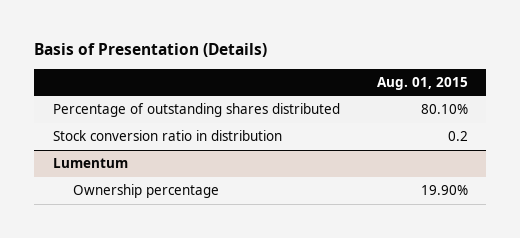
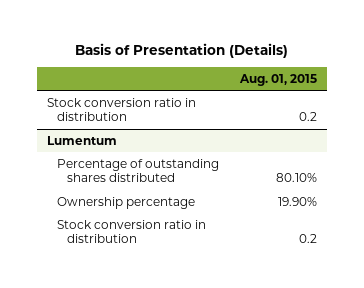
- Percentage of outstanding shares distributed | 80.10%
@ Lumentum
+ Percentage of outstanding shares distributed | 80.10%
+ Stock conversion ratio in distribution | 0.2

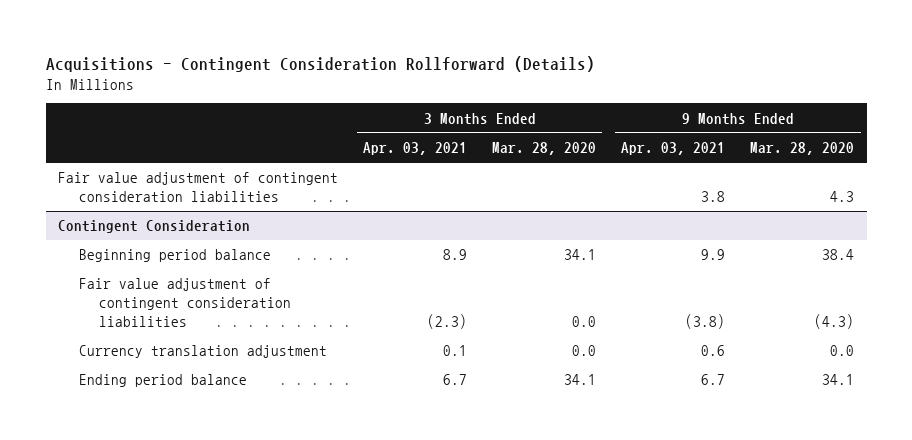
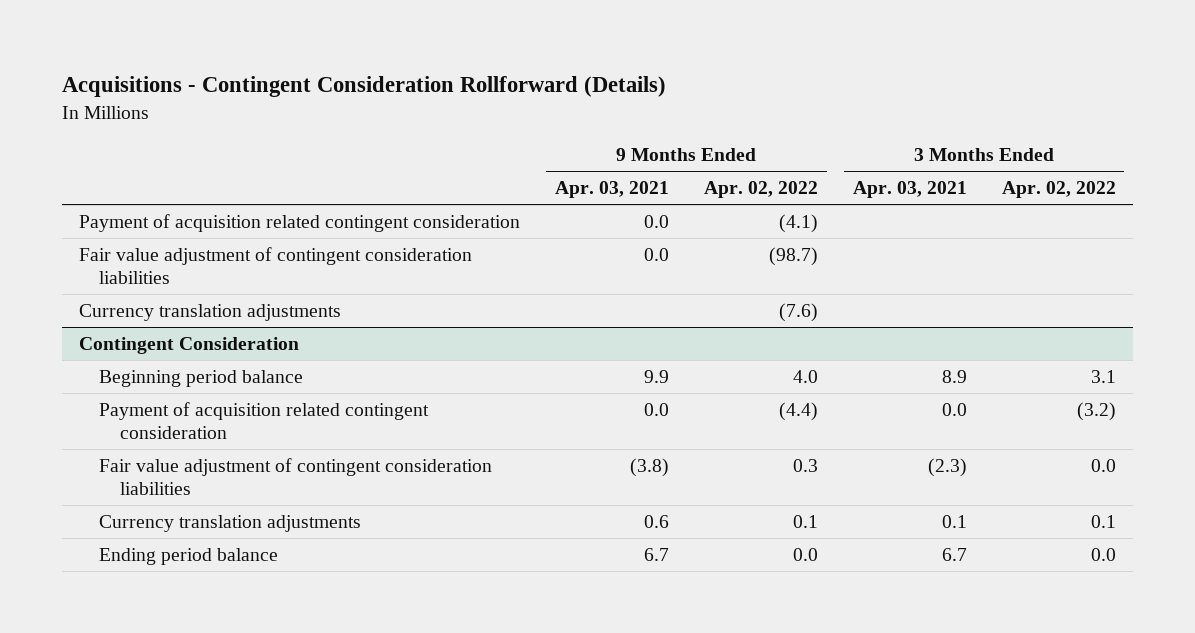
- | 3 Months Ended Apr. 03, 2021 | 3 Months Ended Mar. 28, 2020 | 9 Months Ended Apr. 03, 2021 | 9 Months Ended Mar. 28, 2020
+ | 9 Months Ended Apr. 03, 2021 | 9 Months Ended Apr. 02, 2022 | 3 Months Ended Apr. 03, 2021 | 3 Months Ended Apr. 02, 2022
- Fair value adjustment of contingent consideration liabilities | | | 3.8 | 4.3
+ Payment of acquisition related contingent consideration | 0.0 | (4.1) | |
+ Fair value adjustment of contingent consideration liabilities | 0.0 | (98.7) | |
+ Currency translation adjustments | | (7.6) | |
@ Contingent Consideration
+ Payment of acquisition related contingent consideration | 0.0 | (4.4) | 0.0 | (3.2)
- Currency translation adjustment | 0.1 | 0.0 | 0.6 | 0.0
+ Currency translation adjustments | 0.6 | 0.1 | 0.1 | 0.1

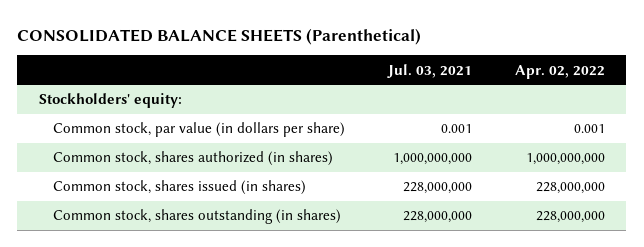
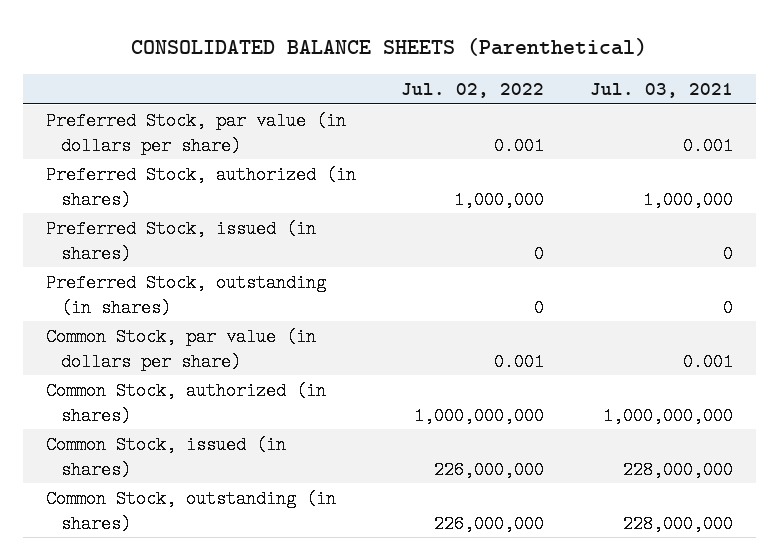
- | Jul. 03, 2021 | Apr. 02, 2022
+ | Jul. 02, 2022 | Jul. 03, 2021
- Stockholders' equity:
- Common stock, par value (in dollars per share) | 0.001 | 0.001
- Common stock, shares authorized (in shares) | 1,000,000,000 | 1,000,000,000
- Common stock, shares issued (in shares) | 228,000,000 | 228,000,000
- Common stock, shares outstanding (in shares) | 228,000,000 | 228,000,000
+ Preferred Stock, par value (in dollars per share) | 0.001 | 0.001
+ Preferred Stock, authorized (in shares) | 1,000,000 | 1,000,000
+ Preferred Stock, issued (in shares) | 0 | 0
+ Preferred Stock, outstanding (in shares) | 0 | 0
+ Common Stock, par value (in dollars per share) | 0.001 | 0.001
+ Common Stock, authorized (in shares) | 1,000,000,000 | 1,000,000,000
+ Common Stock, issued (in shares) | 226,000,000 | 228,000,000
+ Common Stock, outstanding (in shares) | 226,000,000 | 228,000,000

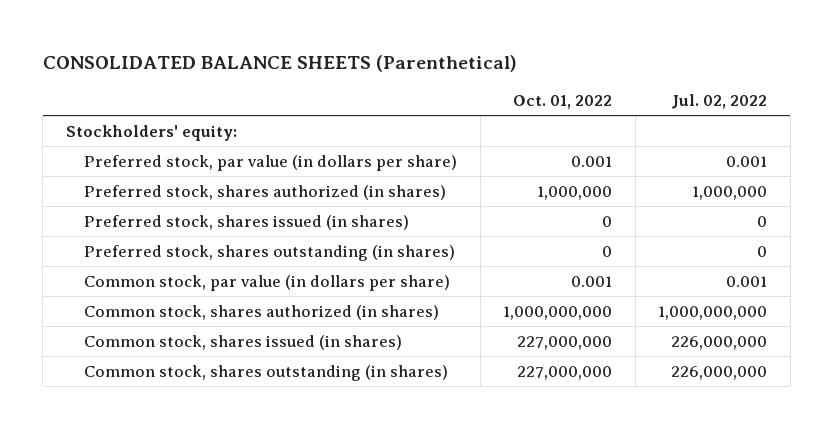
- | Jul. 02, 2022 | Jul. 03, 2021
+ | Oct. 01, 2022 | Jul. 02, 2022
- Preferred Stock, par value (in dollars per share) | 0.001 | 0.001
- Preferred Stock, authorized (in shares) | 1,000,000 | 1,000,000
- Preferred Stock, issued (in shares) | 0 | 0
- Preferred Stock, outstanding (in shares) | 0 | 0
- Common Stock, par value (in dollars per share) | 0.001 | 0.001
- Common Stock, authorized (in shares) | 1,000,000,000 | 1,000,000,000
- Common Stock, issued (in shares) | 226,000,000 | 228,000,000
- Common Stock, outstanding (in shares) | 226,000,000 | 228,000,000
+ Stockholders' equity:
+ Preferred stock, par value (in dollars per share) | 0.001 | 0.001
+ Preferred stock, shares authorized (in shares) | 1,000,000 | 1,000,000
+ Preferred stock, shares issued (in shares) | 0 | 0
+ Preferred stock, shares outstanding (in shares) | 0 | 0
+ Common stock, par value (in dollars per share) | 0.001 | 0.001
+ Common stock, shares authorized (in shares) | 1,000,000,000 | 1,000,000,000
+ Common stock, shares issued (in shares) | 227,000,000 | 226,000,000
+ Common stock, shares outstanding (in shares) | 227,000,000 | 226,000,000

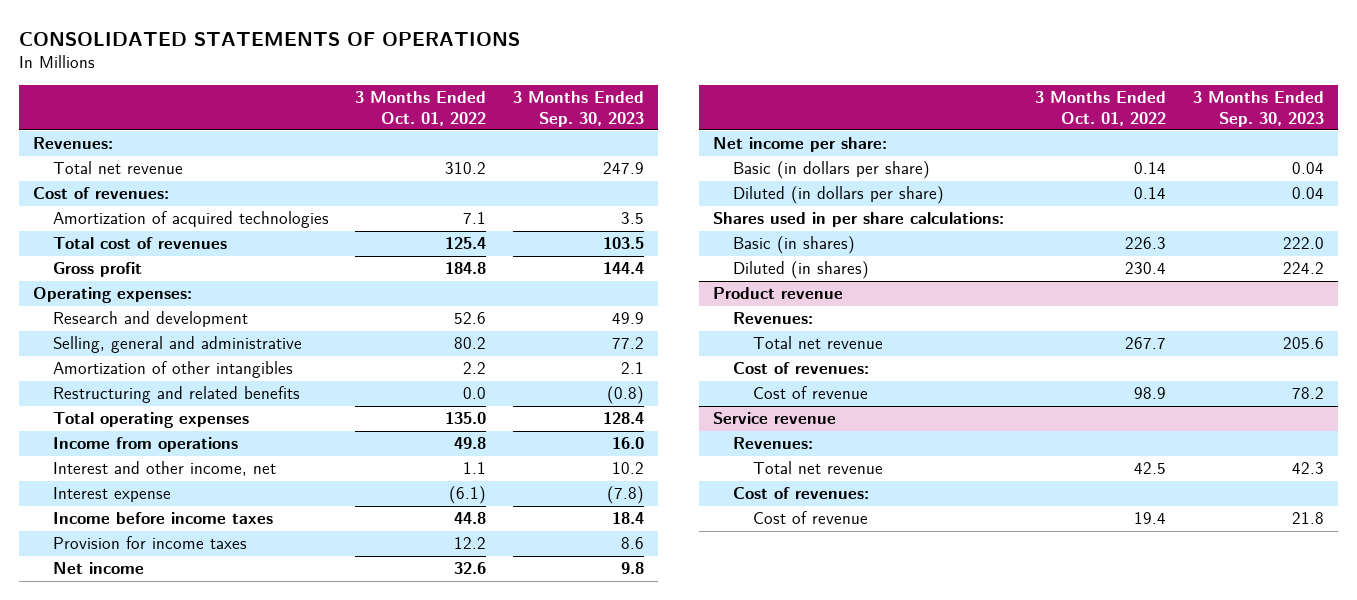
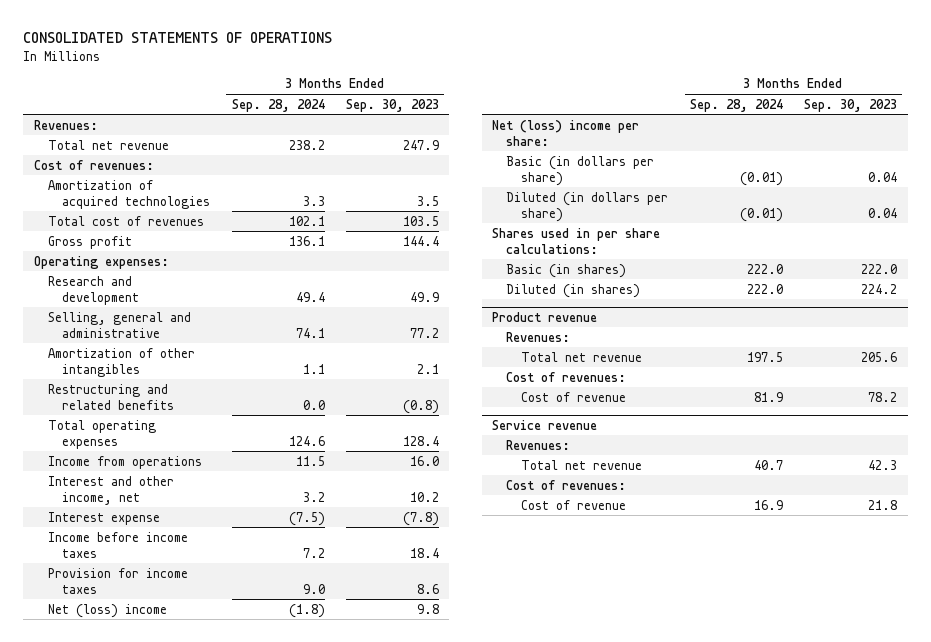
- | 3 Months Ended Oct. 01, 2022 | 3 Months Ended Sep. 30, 2023
+ | 3 Months Ended Sep. 28, 2024 | 3 Months Ended Sep. 30, 2023
- Net income | 32.6 | 9.8
- Net income per share:
+ Net (loss) income | (1.8) | 9.8
+ Net (loss) income per share:

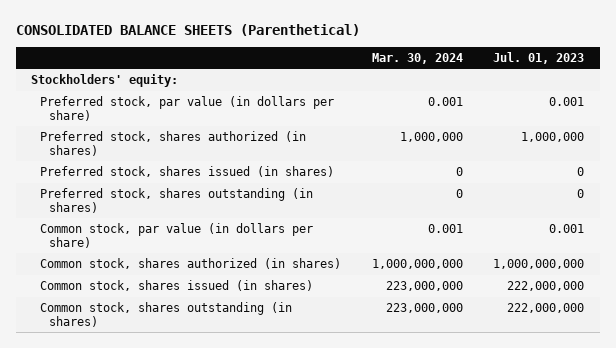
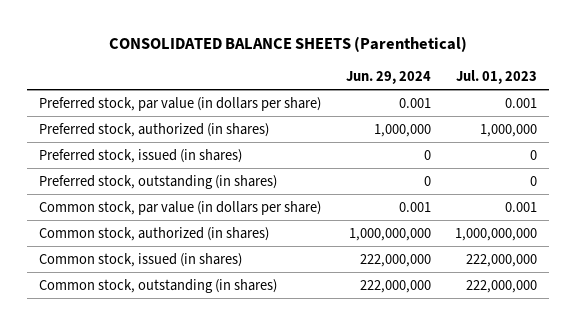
- | Mar. 30, 2024 | Jul. 01, 2023
+ | Jun. 29, 2024 | Jul. 01, 2023
- Stockholders' equity:
- Preferred stock, shares authorized (in shares) | 1,000,000 | 1,000,000
- Preferred stock, shares issued (in shares) | 0 | 0
- Preferred stock, shares outstanding (in shares) | 0 | 0
+ Preferred stock, authorized (in shares) | 1,000,000 | 1,000,000
+ Preferred stock, issued (in shares) | 0 | 0
+ Preferred stock, outstanding (in shares) | 0 | 0
- Common stock, shares authorized (in shares) | 1,000,000,000 | 1,000,000,000
- Common stock, shares issued (in shares) | 223,000,000 | 222,000,000
- Common stock, shares outstanding (in shares) | 223,000,000 | 222,000,000
+ Common stock, authorized (in shares) | 1,000,000,000 | 1,000,000,000
+ Common stock, issued (in shares) | 222,000,000 | 222,000,000
+ Common stock, outstanding (in shares) | 222,000,000 | 222,000,000

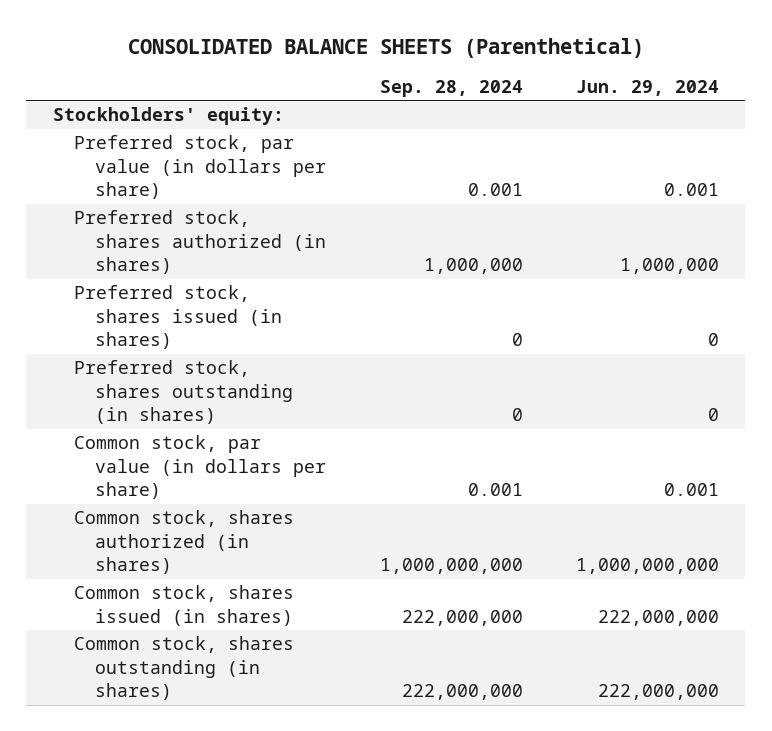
- | Jun. 29, 2024 | Jul. 01, 2023
+ | Sep. 28, 2024 | Jun. 29, 2024
+ Stockholders' equity:
- Preferred stock, authorized (in shares) | 1,000,000 | 1,000,000
- Preferred stock, issued (in shares) | 0 | 0
- Preferred stock, outstanding (in shares) | 0 | 0
+ Preferred stock, shares authorized (in shares) | 1,000,000 | 1,000,000
+ Preferred stock, shares issued (in shares) | 0 | 0
+ Preferred stock, shares outstanding (in shares) | 0 | 0
- Common stock, authorized (in shares) | 1,000,000,000 | 1,000,000,000
- Common stock, issued (in shares) | 222,000,000 | 222,000,000
- Common stock, outstanding (in shares) | 222,000,000 | 222,000,000
+ Common stock, shares authorized (in shares) | 1,000,000,000 | 1,000,000,000
+ Common stock, shares issued (in shares) | 222,000,000 | 222,000,000
+ Common stock, shares outstanding (in shares) | 222,000,000 | 222,000,000

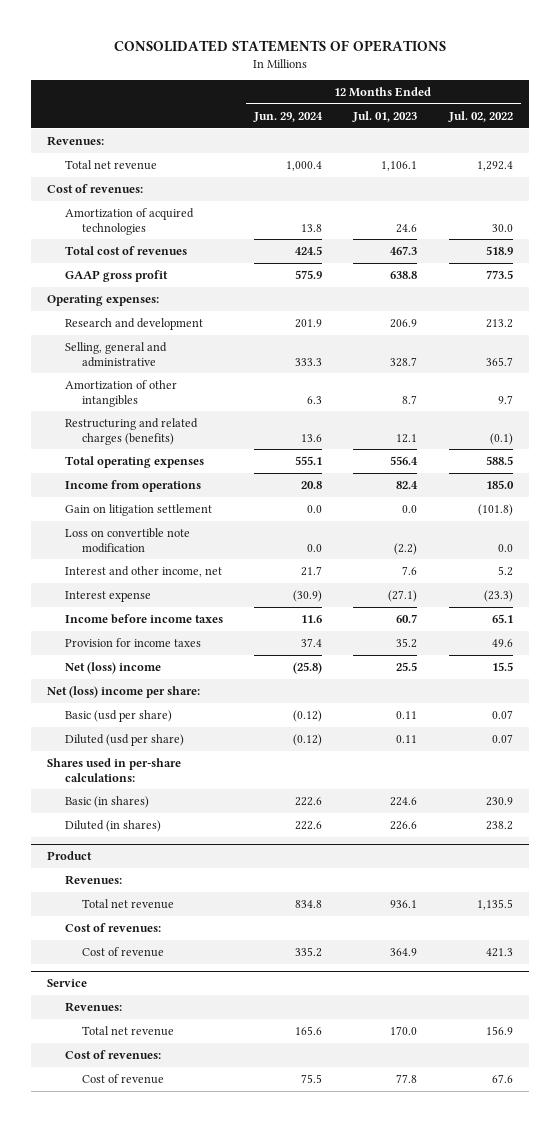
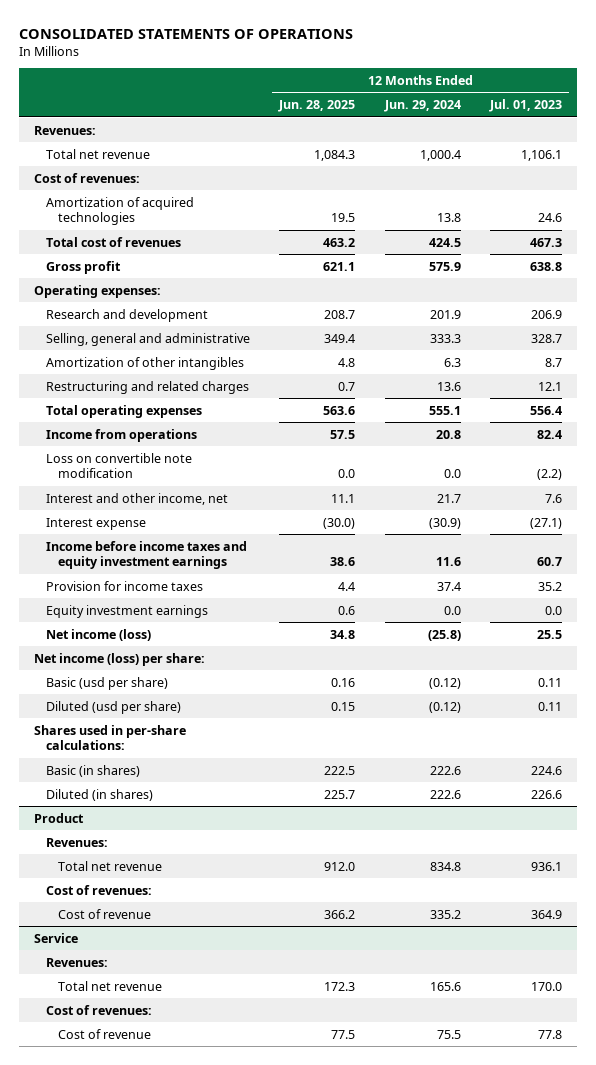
- | 12 Months Ended Jun. 29, 2024 | 12 Months Ended Jul. 01, 2023 | 12 Months Ended Jul. 02, 2022
+ | 12 Months Ended Jun. 28, 2025 | 12 Months Ended Jun. 29, 2024 | 12 Months Ended Jul. 01, 2023
- GAAP gross profit | 575.9 | 638.8 | 773.5
+ Gross profit | 621.1 | 575.9 | 638.8
- Restructuring and related charges (benefits) | 13.6 | 12.1 | (0.1)
+ Restructuring and related charges | 0.7 | 13.6 | 12.1
- Gain on litigation settlement | 0.0 | 0.0 | (101.8)
- Income before income taxes | 11.6 | 60.7 | 65.1
+ Income before income taxes and equity investment earnings | 38.6 | 11.6 | 60.7
- Net (loss) income | (25.8) | 25.5 | 15.5
- Net (loss) income per share:
+ Equity investment earnings | 0.6 | 0.0 | 0.0
+ Net income (loss) | 34.8 | (25.8) | 25.5
+ Net income (loss) per share:

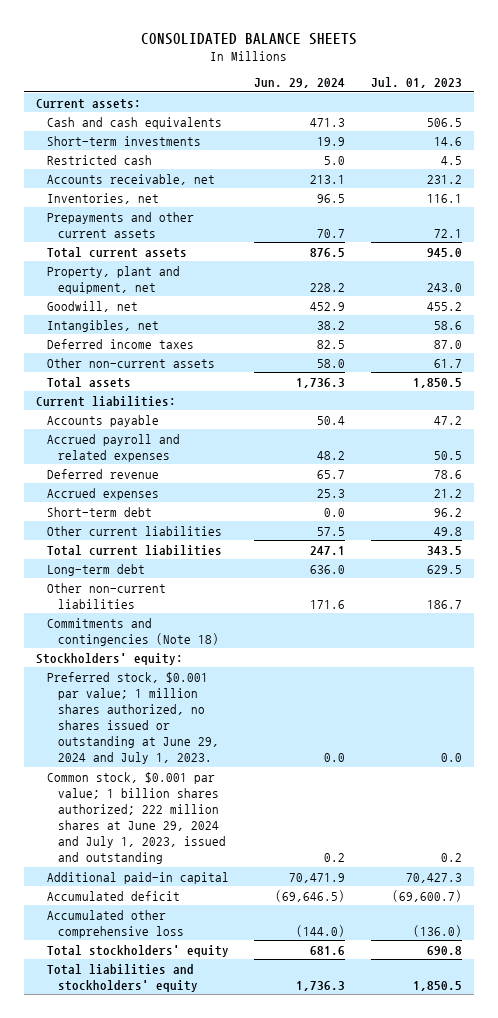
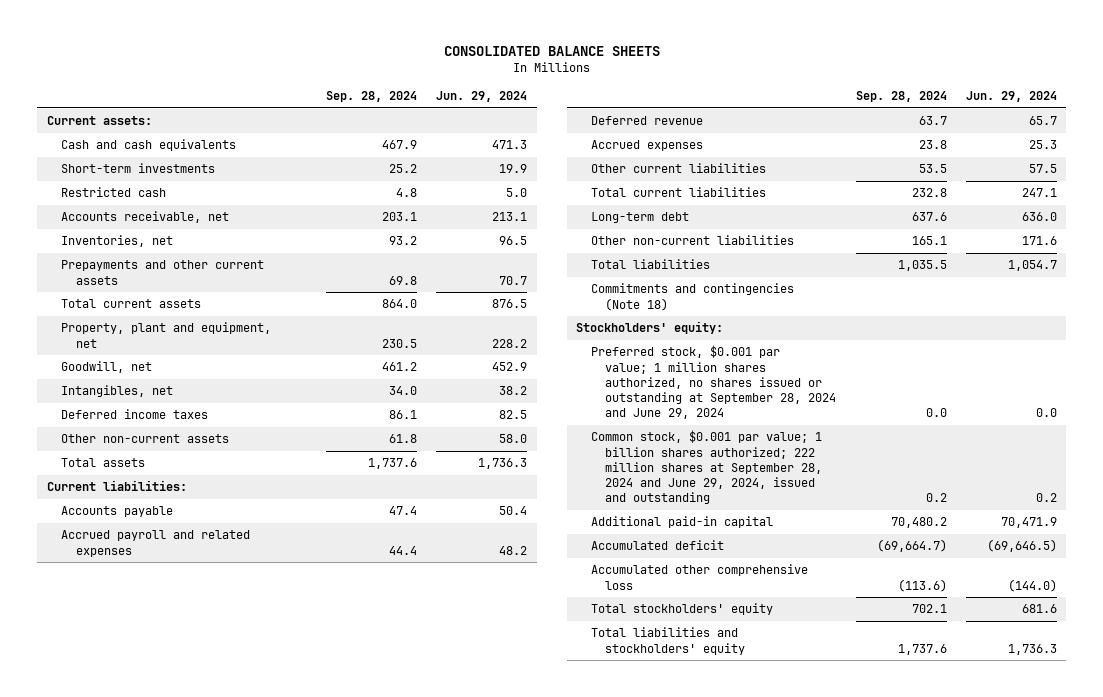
- | Jun. 29, 2024 | Jul. 01, 2023
+ | Sep. 28, 2024 | Jun. 29, 2024
- Short-term debt | 0.0 | 96.2
+ Total liabilities | 1,035.5 | 1,054.7
- Preferred stock, $0.001 par value; 1 million shares authorized, no shares issued or outstanding at June 29, 2024 and July 1, 2023. | 0.0 | 0.0
- Common stock, $0.001 par value; 1 billion shares authorized; 222 million shares at June 29, 2024 and July 1, 2023, issued and outstanding | 0.2 | 0.2
+ Preferred stock, $0.001 par value; 1 million shares authorized, no shares issued or outstanding at September 28, 2024 and June 29, 2024 | 0.0 | 0.0
+ Common stock, $0.001 par value; 1 billion shares authorized; 222 million shares at September 28, 2024 and June 29, 2024, issued and outstanding | 0.2 | 0.2

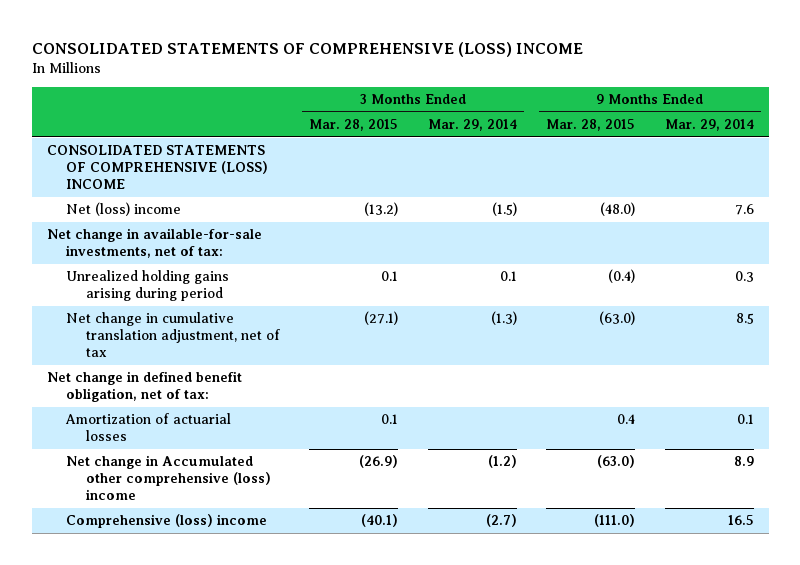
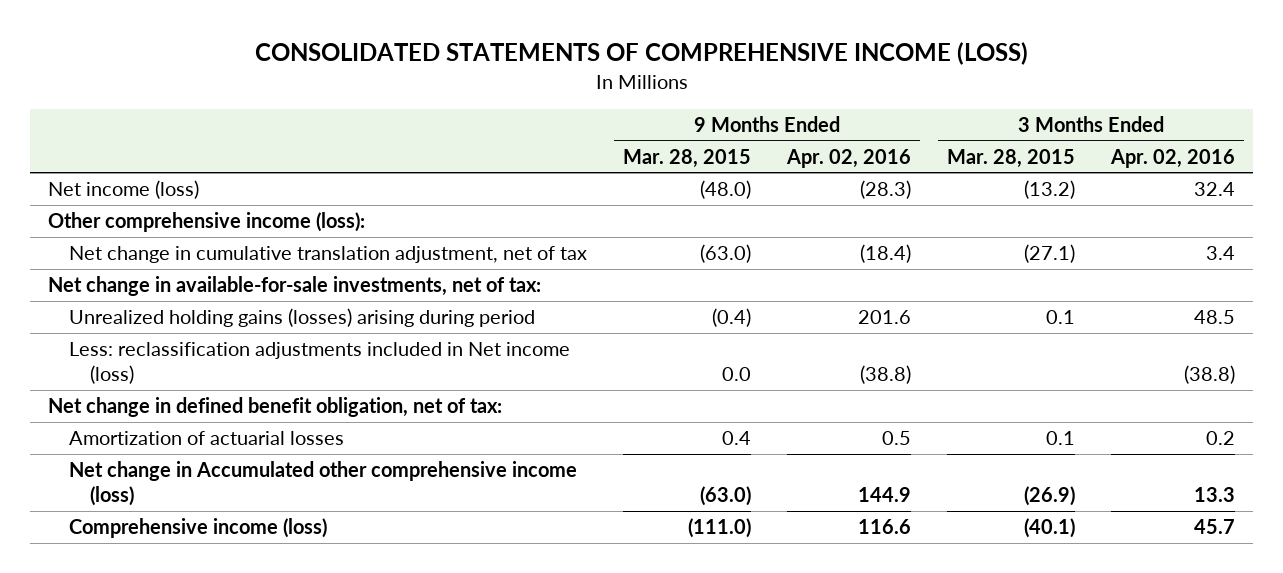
- CONSOLIDATED STATEMENTS OF COMPREHENSIVE (LOSS) INCOME
+ CONSOLIDATED STATEMENTS OF COMPREHENSIVE INCOME (LOSS)
- | 3 Months Ended Mar. 28, 2015 | 3 Months Ended Mar. 29, 2014 | 9 Months Ended Mar. 28, 2015 | 9 Months Ended Mar. 29, 2014
+ | 9 Months Ended Mar. 28, 2015 | 9 Months Ended Apr. 02, 2016 | 3 Months Ended Mar. 28, 2015 | 3 Months Ended Apr. 02, 2016
- CONSOLIDATED STATEMENTS OF COMPREHENSIVE (LOSS) INCOME
- Net (loss) income | (13.2) | (1.5) | (48.0) | 7.6
- Unrealized holding gains arising during period | 0.1 | 0.1 | (0.4) | 0.3
+ Net income (loss) | (48.0) | (28.3) | (13.2) | 32.4
+ Other comprehensive income (loss):
moved down: Net change in available-for-sale investments, net of tax:
+ Unrealized holding gains (losses) arising during period | (0.4) | 201.6 | 0.1 | 48.5
+ Less: reclassification adjustments included in Net income (loss) | 0.0 | (38.8) | | (38.8)
- Net change in Accumulated other comprehensive (loss) income | (26.9) | (1.2) | (63.0) | 8.9
- Comprehensive (loss) income | (40.1) | (2.7) | (111.0) | 16.5
+ Net change in Accumulated other comprehensive income (loss) | (63.0) | 144.9 | (26.9) | 13.3
+ Comprehensive income (loss) | (111.0) | 116.6 | (40.1) | 45.7

